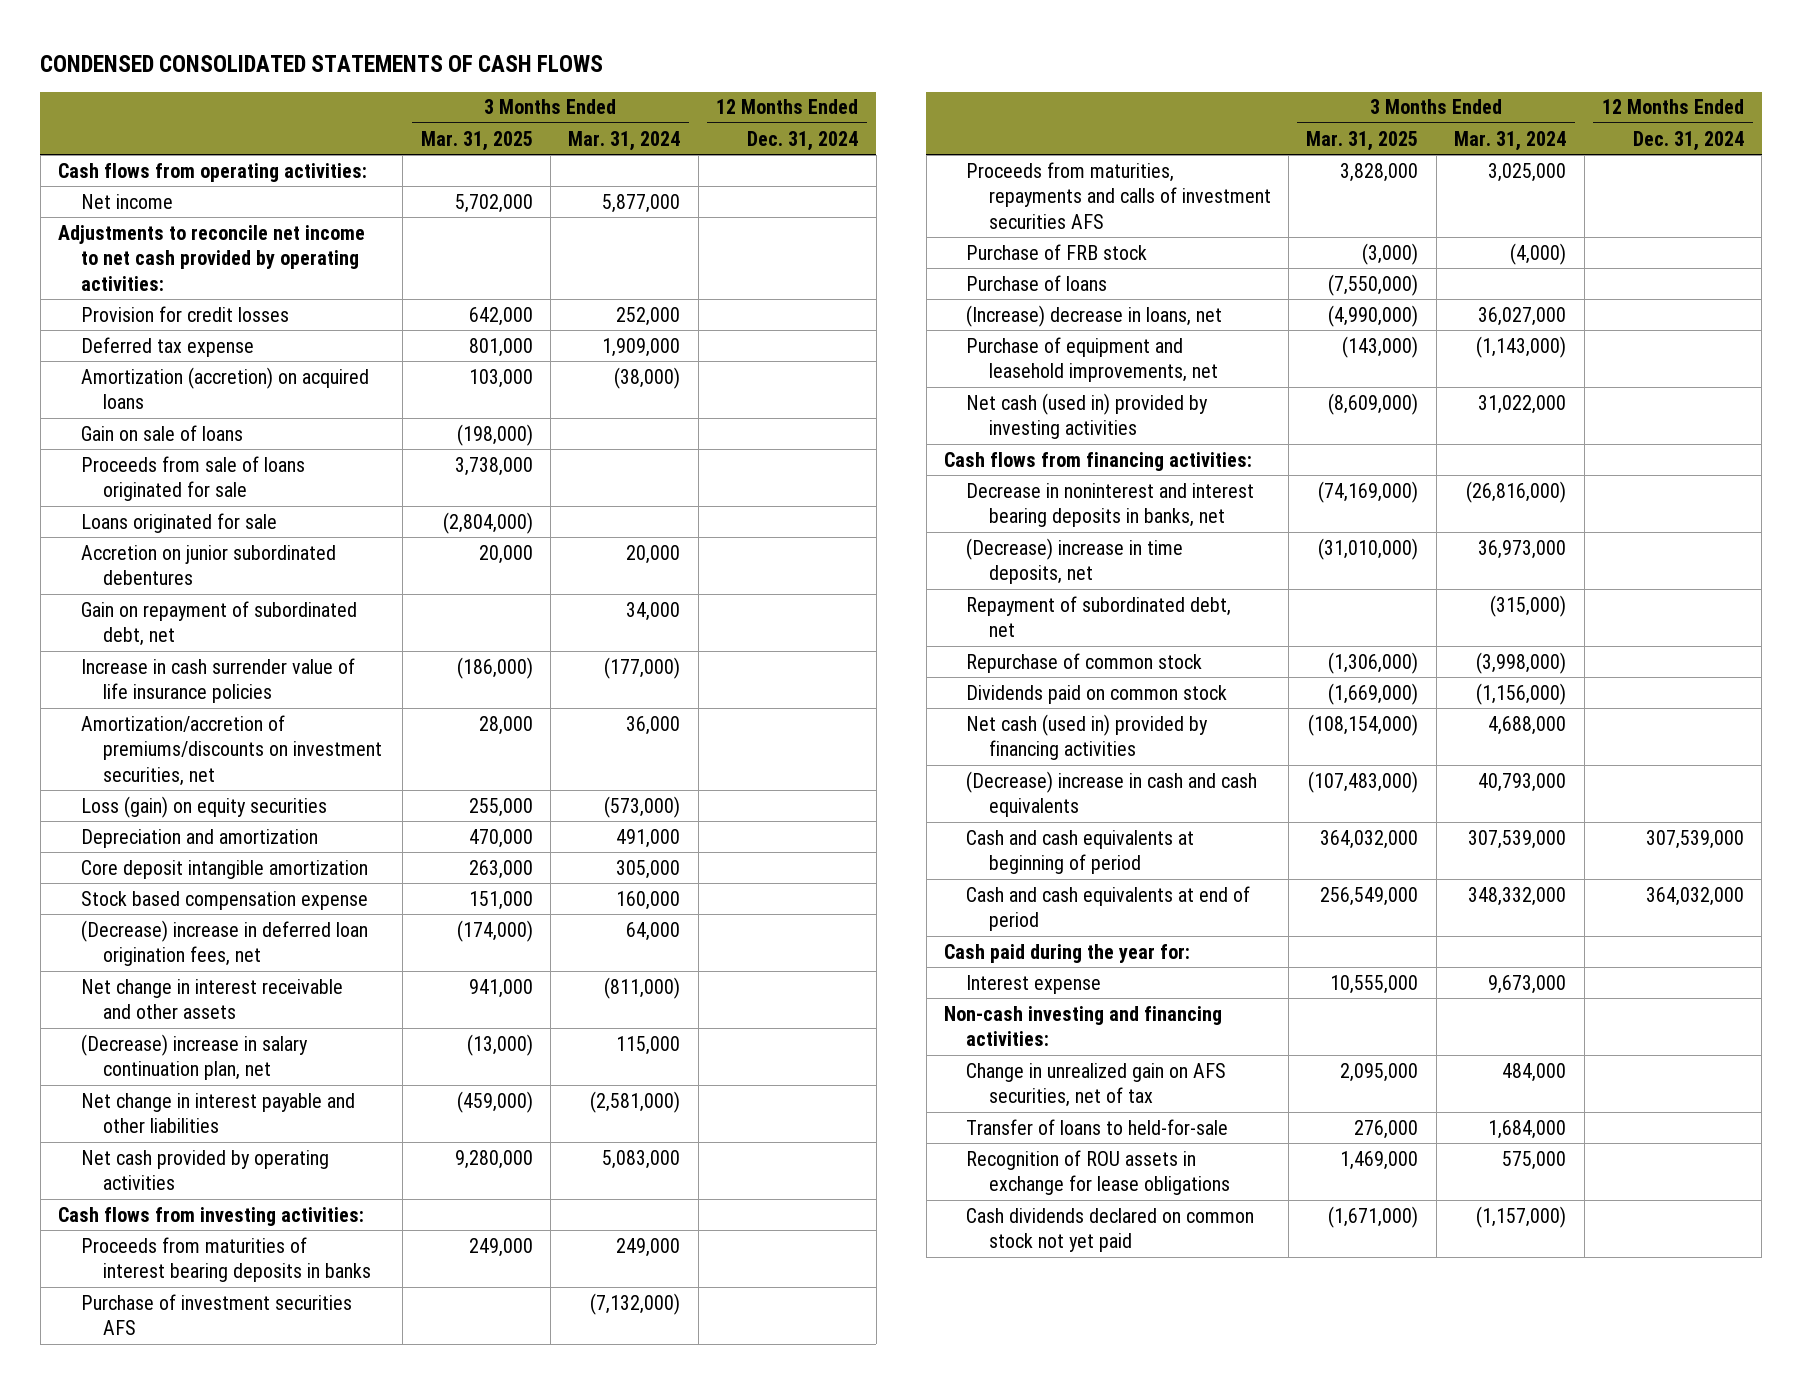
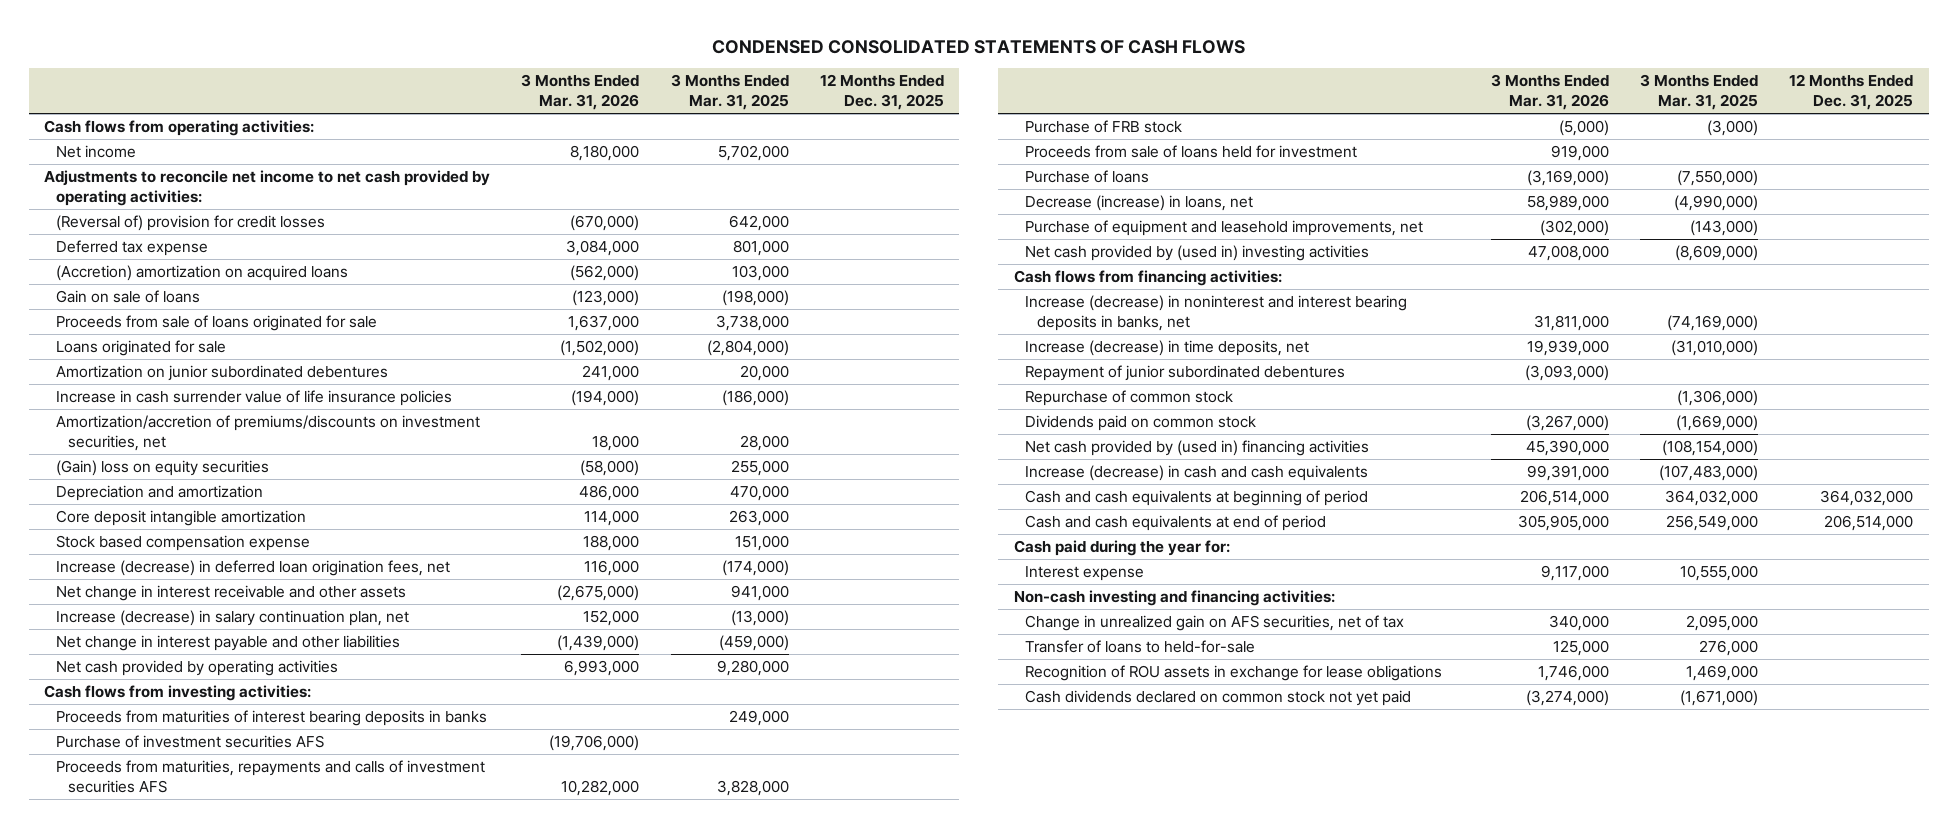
- | 3 Months Ended Mar. 31, 2025 | 3 Months Ended Mar. 31, 2024 | 12 Months Ended Dec. 31, 2024
+ | 3 Months Ended Mar. 31, 2026 | 3 Months Ended Mar. 31, 2025 | 12 Months Ended Dec. 31, 2025
- Provision for credit losses | 642,000 | 252,000 |
+ (Reversal of) provision for credit losses | (670,000) | 642,000 |
- Amortization (accretion) on acquired loans | 103,000 | (38,000) |
+ (Accretion) amortization on acquired loans | (562,000) | 103,000 |
- Accretion on junior subordinated debentures | 20,000 | 20,000 |
- Gain on repayment of subordinated debt, net | | 34,000 |
+ Amortization on junior subordinated debentures | 241,000 | 20,000 |
- Loss (gain) on equity securities | 255,000 | (573,000) |
+ (Gain) loss on equity securities | (58,000) | 255,000 |
- (Decrease) increase in deferred loan origination fees, net | (174,000) | 64,000 |
+ Increase (decrease) in deferred loan origination fees, net | 116,000 | (174,000) |
- (Decrease) increase in salary continuation plan, net | (13,000) | 115,000 |
+ Increase (decrease) in salary continuation plan, net | 152,000 | (13,000) |
+ Proceeds from sale of loans held for investment | 919,000 | |
- (Increase) decrease in loans, net | (4,990,000) | 36,027,000 |
+ Decrease (increase) in loans, net | 58,989,000 | (4,990,000) |
- Net cash (used in) provided by investing activities | (8,609,000) | 31,022,000 |
+ Net cash provided by (used in) investing activities | 47,008,000 | (8,609,000) |
- Decrease in noninterest and interest bearing deposits in banks, net | (74,169,000) | (26,816,000) |
- (Decrease) increase in time deposits, net | (31,010,000) | 36,973,000 |
- Repayment of subordinated debt, net | | (315,000) |
+ Increase (decrease) in noninterest and interest bearing deposits in banks, net | 31,811,000 | (74,169,000) |
+ Increase (decrease) in time deposits, net | 19,939,000 | (31,010,000) |
+ Repayment of junior subordinated debentures | (3,093,000) | |
- Net cash (used in) provided by financing activities | (108,154,000) | 4,688,000 |
- (Decrease) increase in cash and cash equivalents | (107,483,000) | 40,793,000 |
+ Net cash provided by (used in) financing activities | 45,390,000 | (108,154,000) |
+ Increase (decrease) in cash and cash equivalents | 99,391,000 | (107,483,000) |

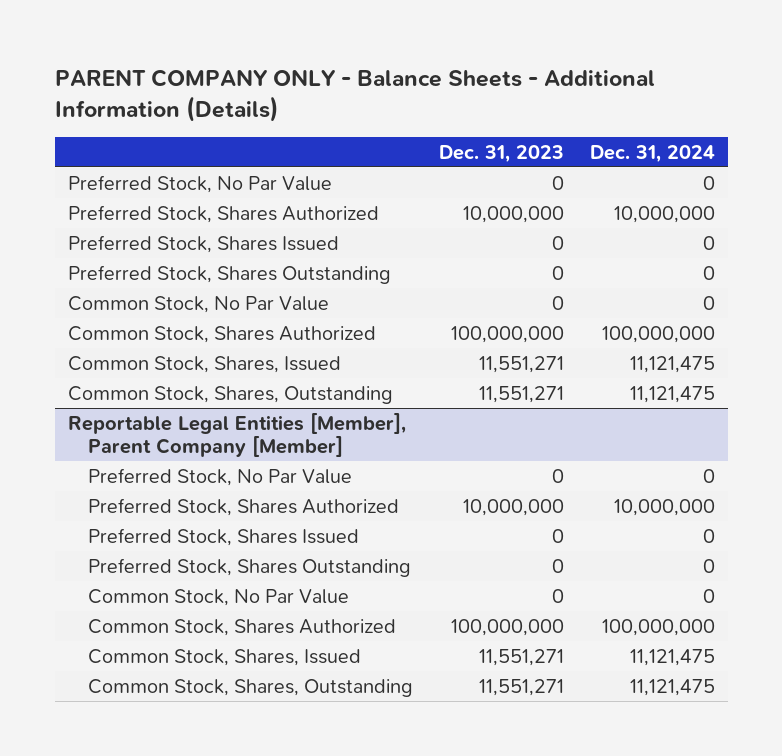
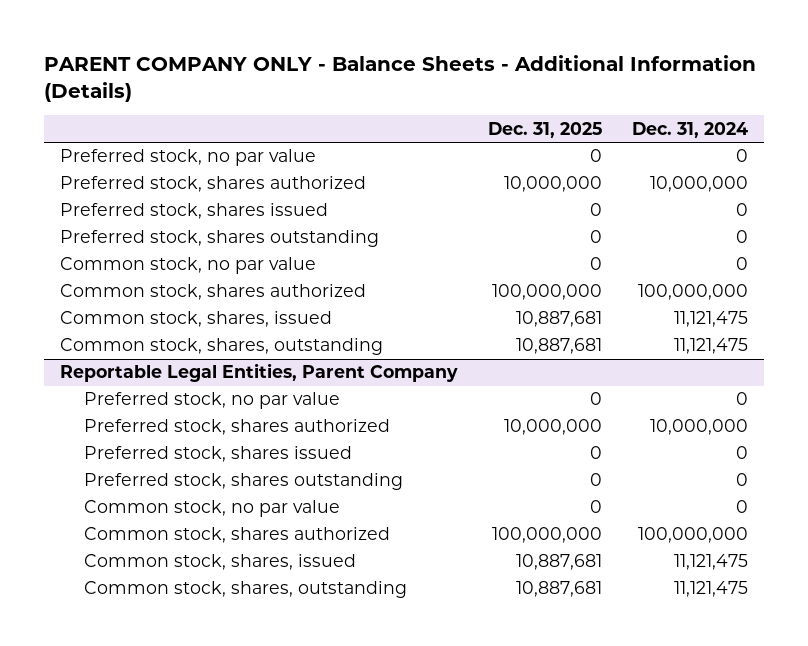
- | Dec. 31, 2023 | Dec. 31, 2024
+ | Dec. 31, 2025 | Dec. 31, 2024
- Preferred Stock, No Par Value | 0 | 0
- Preferred Stock, Shares Authorized | 10,000,000 | 10,000,000
- Preferred Stock, Shares Issued | 0 | 0
- Preferred Stock, Shares Outstanding | 0 | 0
- Common Stock, No Par Value | 0 | 0
- Common Stock, Shares Authorized | 100,000,000 | 100,000,000
- Common Stock, Shares, Issued | 11,551,271 | 11,121,475
- Common Stock, Shares, Outstanding | 11,551,271 | 11,121,475
- Reportable Legal Entities [Member], Parent Company [Member]
- Preferred Stock, No Par Value | 0 | 0
- Preferred Stock, Shares Authorized | 10,000,000 | 10,000,000
- Preferred Stock, Shares Issued | 0 | 0
- Preferred Stock, Shares Outstanding | 0 | 0
- Common Stock, No Par Value | 0 | 0
- Common Stock, Shares Authorized | 100,000,000 | 100,000,000
- Common Stock, Shares, Issued | 11,551,271 | 11,121,475
- Common Stock, Shares, Outstanding | 11,551,271 | 11,121,475
+ Preferred stock, no par value | 0 | 0
+ Preferred stock, shares authorized | 10,000,000 | 10,000,000
+ Preferred stock, shares issued | 0 | 0
+ Preferred stock, shares outstanding | 0 | 0
+ Common stock, no par value | 0 | 0
+ Common stock, shares authorized | 100,000,000 | 100,000,000
+ Common stock, shares, issued | 10,887,681 | 11,121,475
+ Common stock, shares, outstanding | 10,887,681 | 11,121,475
+ Reportable Legal Entities, Parent Company
+ Preferred stock, no par value | 0 | 0
+ Preferred stock, shares authorized | 10,000,000 | 10,000,000
+ Preferred stock, shares issued | 0 | 0
+ Preferred stock, shares outstanding | 0 | 0
+ Common stock, no par value | 0 | 0
+ Common stock, shares authorized | 100,000,000 | 100,000,000
+ Common stock, shares, issued | 10,887,681 | 11,121,475
+ Common stock, shares, outstanding | 10,887,681 | 11,121,475

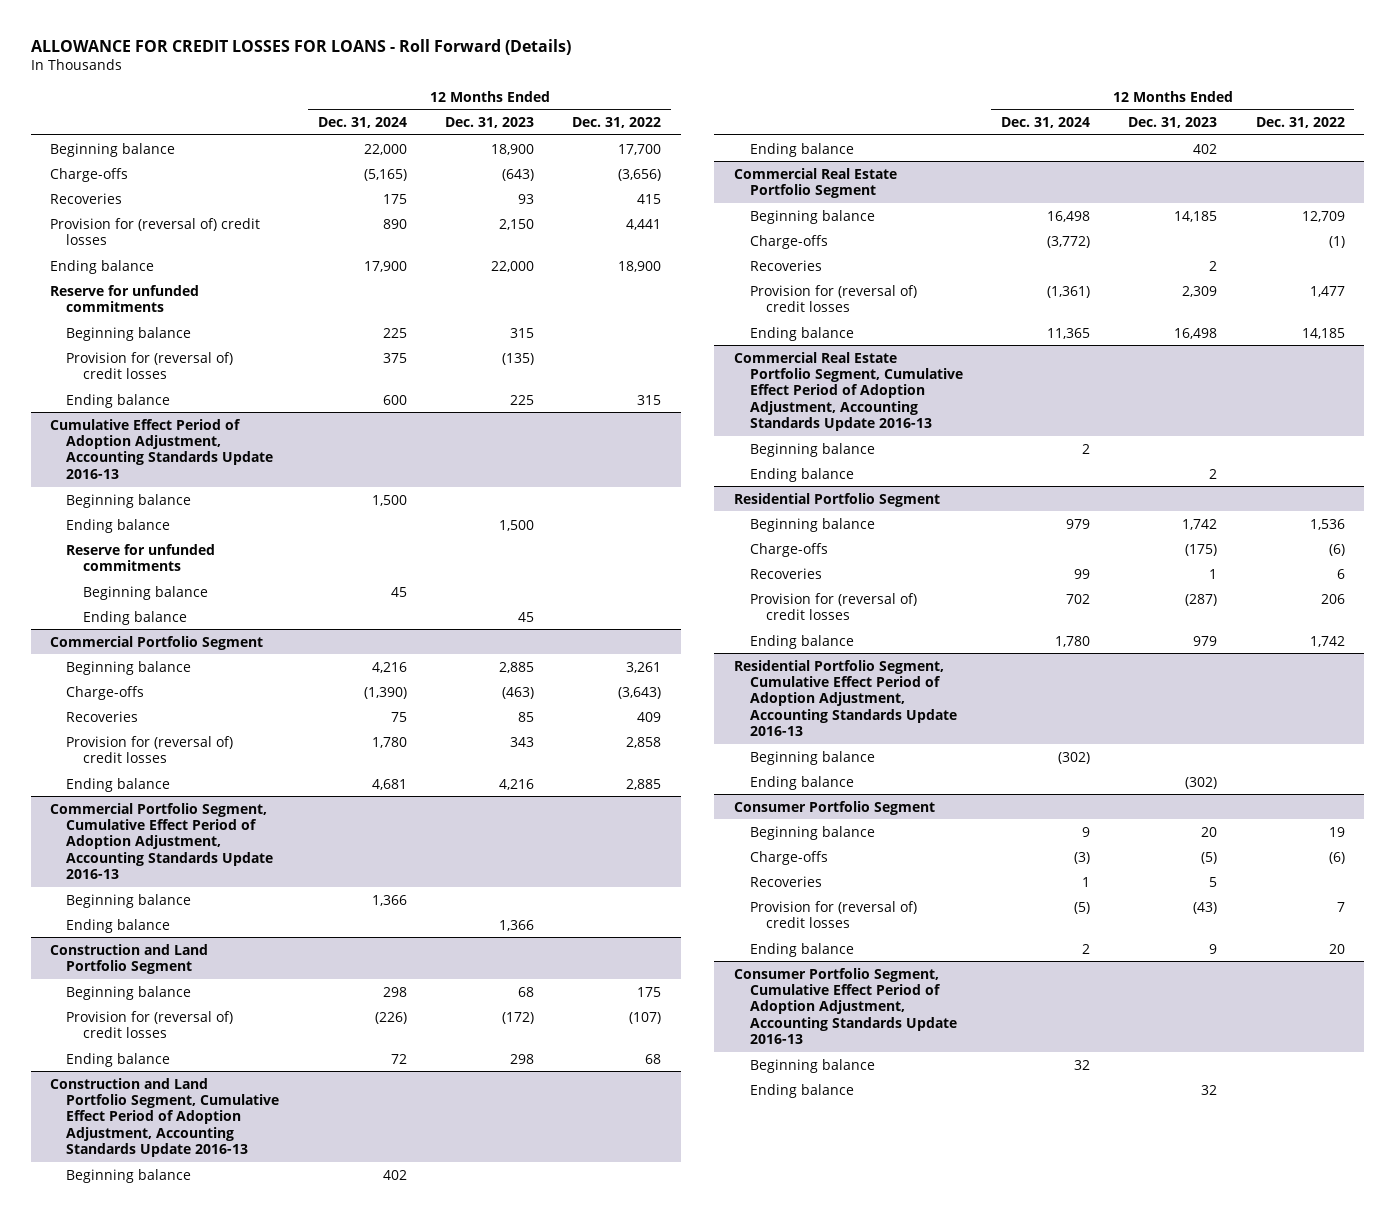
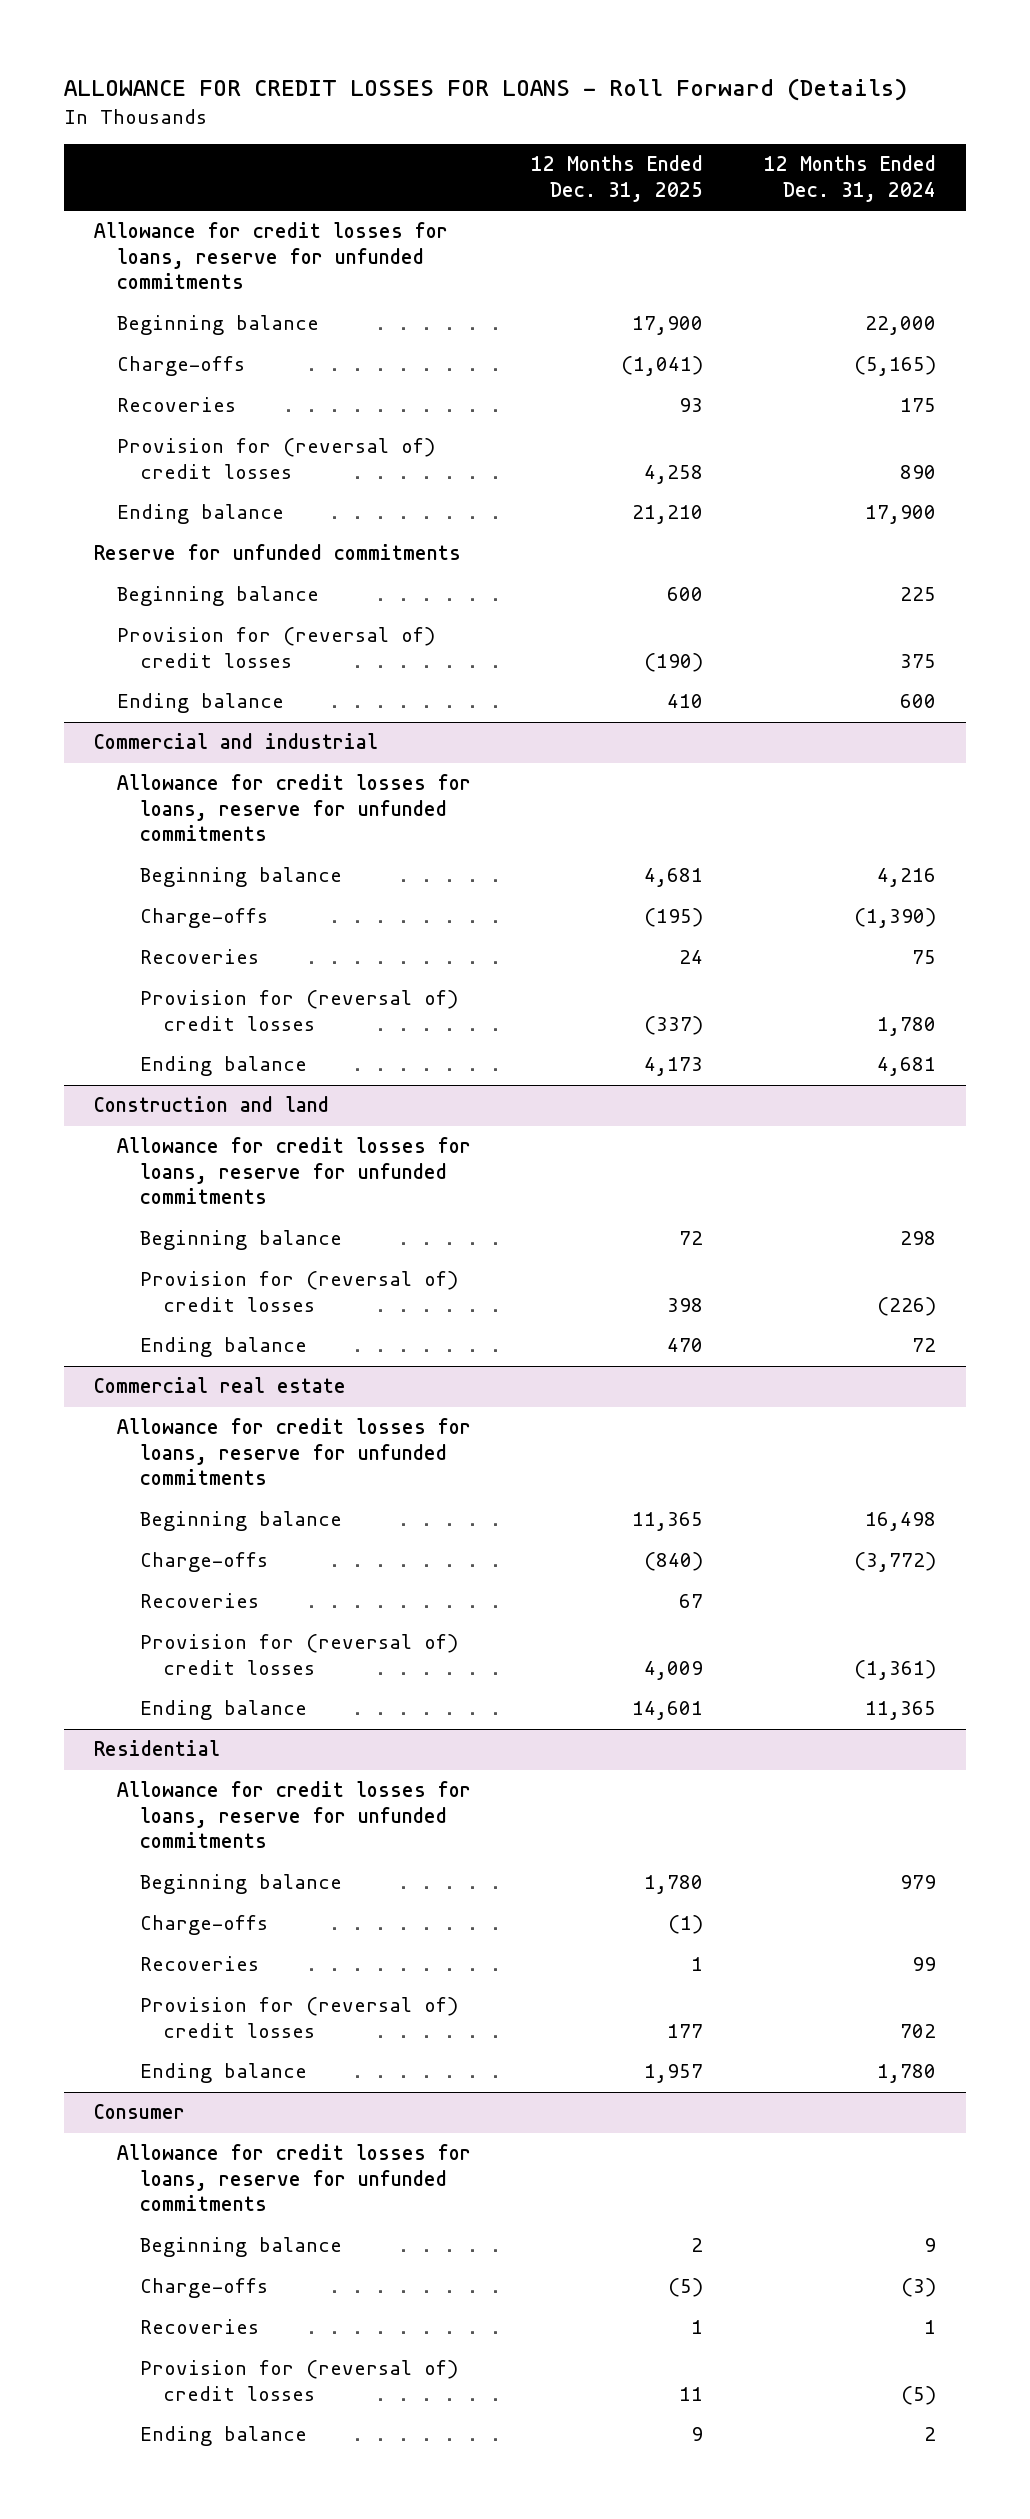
- | 12 Months Ended Dec. 31, 2024 | 12 Months Ended Dec. 31, 2023 | 12 Months Ended Dec. 31, 2022
+ | 12 Months Ended Dec. 31, 2025 | 12 Months Ended Dec. 31, 2024
+ Allowance for credit losses for loans, reserve for unfunded commitments
- Cumulative Effect Period of Adoption Adjustment, Accounting Standards Update 2016-13
- Beginning balance | 1,500 | |
- Ending balance | | 1,500 |
- Reserve for unfunded commitments
- Beginning balance | 45 | |
- Ending balance | | 45 |
- Commercial Portfolio Segment
+ Commercial and industrial
+ Allowance for credit losses for loans, reserve for unfunded commitments
- Commercial Portfolio Segment, Cumulative Effect Period of Adoption Adjustment, Accounting Standards Update 2016-13
- Beginning balance | 1,366 | |
- Ending balance | | 1,366 |
- Construction and Land Portfolio Segment
+ Construction and land
+ Allowance for credit losses for loans, reserve for unfunded commitments
- Construction and Land Portfolio Segment, Cumulative Effect Period of Adoption Adjustment, Accounting Standards Update 2016-13
- Beginning balance | 402 | |
- Ending balance | | 402 |
- Commercial Real Estate Portfolio Segment
+ Commercial real estate
+ Allowance for credit losses for loans, reserve for unfunded commitments
- Commercial Real Estate Portfolio Segment, Cumulative Effect Period of Adoption Adjustment, Accounting Standards Update 2016-13
- Beginning balance | 2 | |
- Ending balance | | 2 |
- Residential Portfolio Segment
+ Residential
+ Allowance for credit losses for loans, reserve for unfunded commitments
- Residential Portfolio Segment, Cumulative Effect Period of Adoption Adjustment, Accounting Standards Update 2016-13
- Beginning balance | (302) | |
- Ending balance | | (302) |
- Consumer Portfolio Segment
+ Consumer
+ Allowance for credit losses for loans, reserve for unfunded commitments
- Consumer Portfolio Segment, Cumulative Effect Period of Adoption Adjustment, Accounting Standards Update 2016-13
- Beginning balance | 32 | |
- Ending balance | | 32 |

